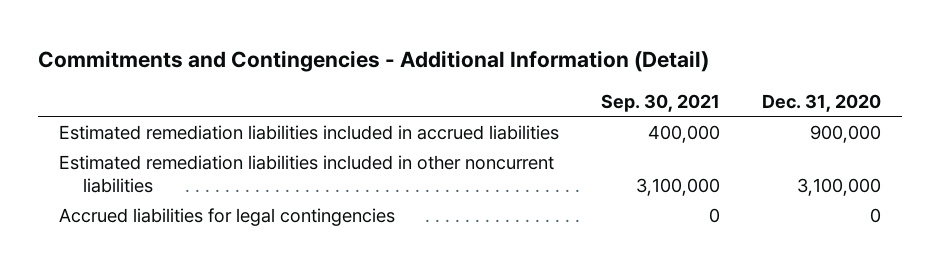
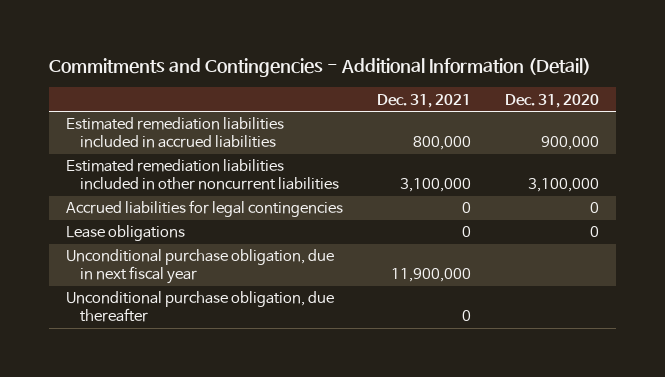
- | Sep. 30, 2021 | Dec. 31, 2020
+ | Dec. 31, 2021 | Dec. 31, 2020
+ Lease obligations | 0 | 0
+ Unconditional purchase obligation, due in next fiscal year | 11,900,000 |
+ Unconditional purchase obligation, due thereafter | 0 |

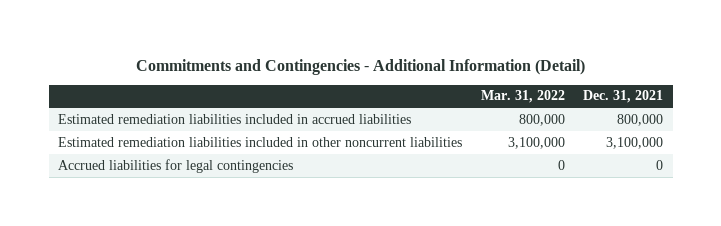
- | Dec. 31, 2021 | Dec. 31, 2020
+ | Mar. 31, 2022 | Dec. 31, 2021
- Lease obligations | 0 | 0
- Unconditional purchase obligation, due in next fiscal year | 11,900,000 |
- Unconditional purchase obligation, due thereafter | 0 |

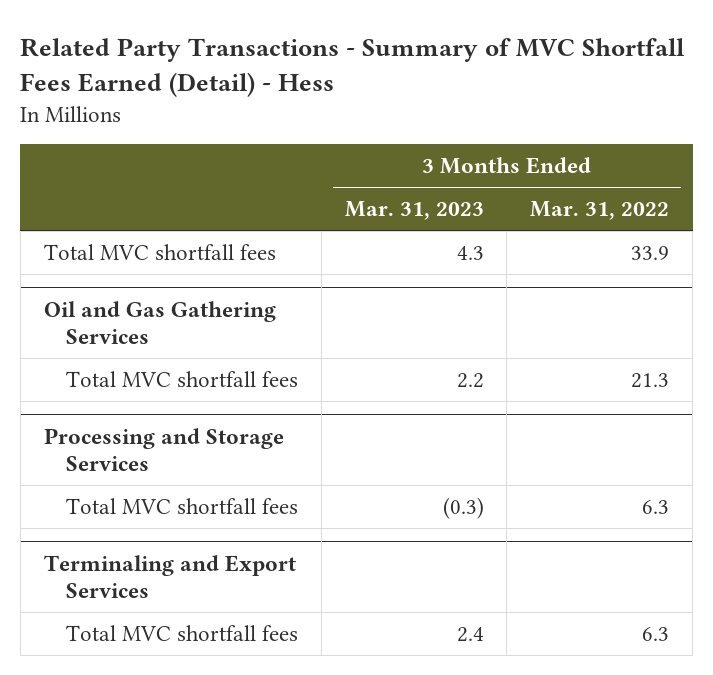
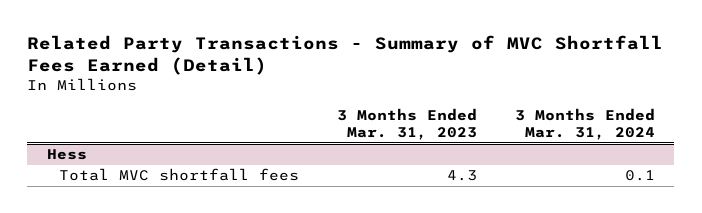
- Related Party Transactions - Summary of MVC Shortfall Fees Earned (Detail) - Hess
+ Related Party Transactions - Summary of MVC Shortfall Fees Earned (Detail)
- | 3 Months Ended Mar. 31, 2023 | 3 Months Ended Mar. 31, 2022
+ | 3 Months Ended Mar. 31, 2023 | 3 Months Ended Mar. 31, 2024
+ Hess
- Oil and Gas Gathering Services
- Total MVC shortfall fees | 2.2 | 21.3
- Processing and Storage Services
- Total MVC shortfall fees | (0.3) | 6.3
- Terminaling and Export Services
- Total MVC shortfall fees | 2.4 | 6.3

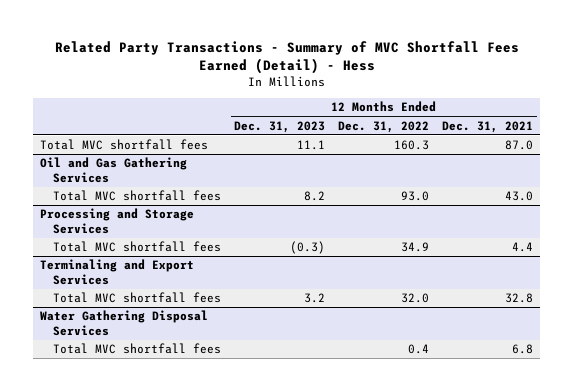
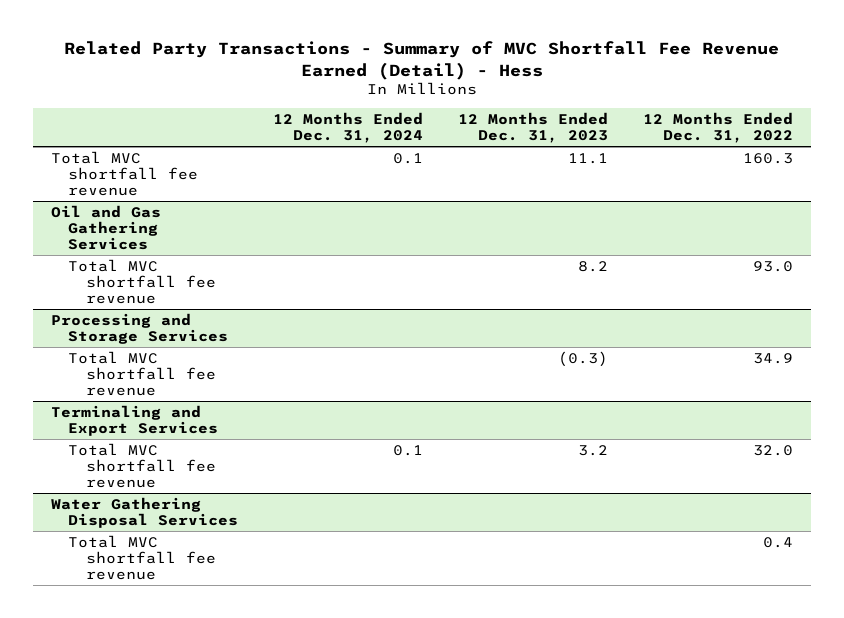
- Related Party Transactions - Summary of MVC Shortfall Fees Earned (Detail) - Hess
+ Related Party Transactions - Summary of MVC Shortfall Fee Revenue Earned (Detail) - Hess
- | 12 Months Ended Dec. 31, 2023 | 12 Months Ended Dec. 31, 2022 | 12 Months Ended Dec. 31, 2021
+ | 12 Months Ended Dec. 31, 2024 | 12 Months Ended Dec. 31, 2023 | 12 Months Ended Dec. 31, 2022
- Total MVC shortfall fees | 11.1 | 160.3 | 87.0
+ Total MVC shortfall fee revenue | 0.1 | 11.1 | 160.3
@ Oil and Gas Gathering Services
- Total MVC shortfall fees | 8.2 | 93.0 | 43.0
+ Total MVC shortfall fee revenue | | 8.2 | 93.0
@ Processing and Storage Services
- Total MVC shortfall fees | (0.3) | 34.9 | 4.4
+ Total MVC shortfall fee revenue | | (0.3) | 34.9
@ Terminaling and Export Services
- Total MVC shortfall fees | 3.2 | 32.0 | 32.8
+ Total MVC shortfall fee revenue | 0.1 | 3.2 | 32.0
@ Water Gathering Disposal Services
- Total MVC shortfall fees | | 0.4 | 6.8
+ Total MVC shortfall fee revenue | | | 0.4

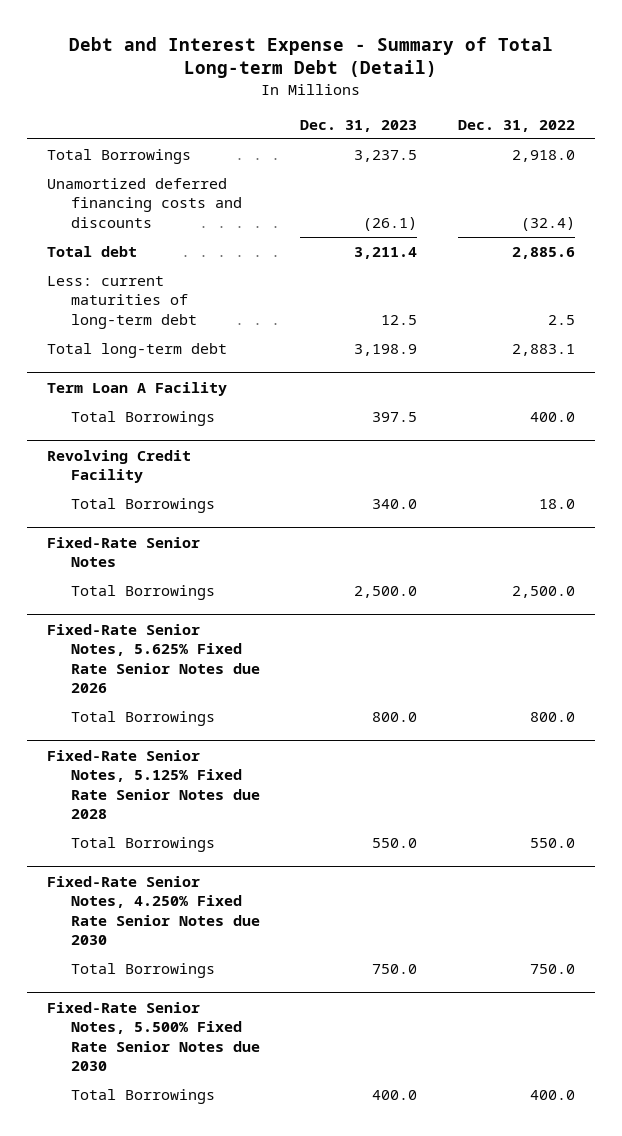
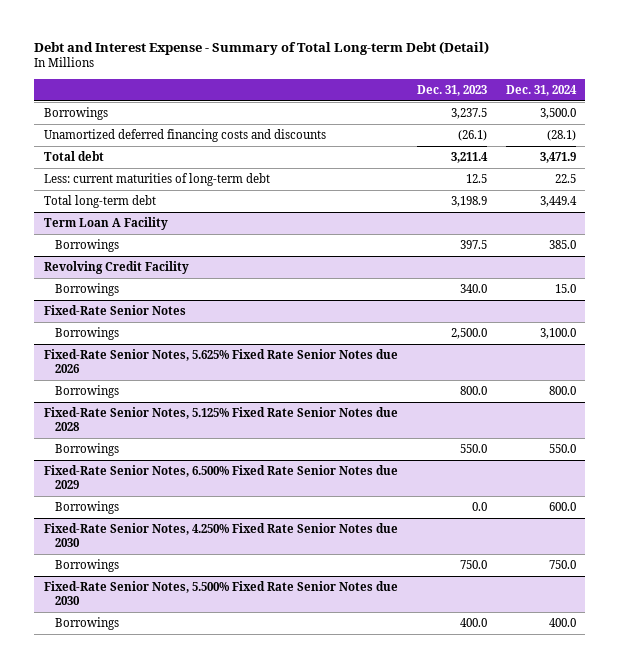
- | Dec. 31, 2023 | Dec. 31, 2022
+ | Dec. 31, 2023 | Dec. 31, 2024
- Total Borrowings | 3,237.5 | 2,918.0
+ Borrowings | 3,237.5 | 3,500.0
@ Term Loan A Facility
- Total Borrowings | 397.5 | 400.0
+ Borrowings | 397.5 | 385.0
@ Revolving Credit Facility
- Total Borrowings | 340.0 | 18.0
+ Borrowings | 340.0 | 15.0
@ Fixed-Rate Senior Notes
- Total Borrowings | 2,500.0 | 2,500.0
+ Borrowings | 2,500.0 | 3,100.0
@ Fixed-Rate Senior Notes, 5.625% Fixed Rate Senior Notes due 2026
- Total Borrowings | 800.0 | 800.0
+ Borrowings | 800.0 | 800.0
@ Fixed-Rate Senior Notes, 5.125% Fixed Rate Senior Notes due 2028
- Total Borrowings | 550.0 | 550.0
+ Borrowings | 550.0 | 550.0
+ Fixed-Rate Senior Notes, 6.500% Fixed Rate Senior Notes due 2029
+ Borrowings | 0.0 | 600.0
@ Fixed-Rate Senior Notes, 4.250% Fixed Rate Senior Notes due 2030
- Total Borrowings | 750.0 | 750.0
+ Borrowings | 750.0 | 750.0
@ Fixed-Rate Senior Notes, 5.500% Fixed Rate Senior Notes due 2030
- Total Borrowings | 400.0 | 400.0
+ Borrowings | 400.0 | 400.0

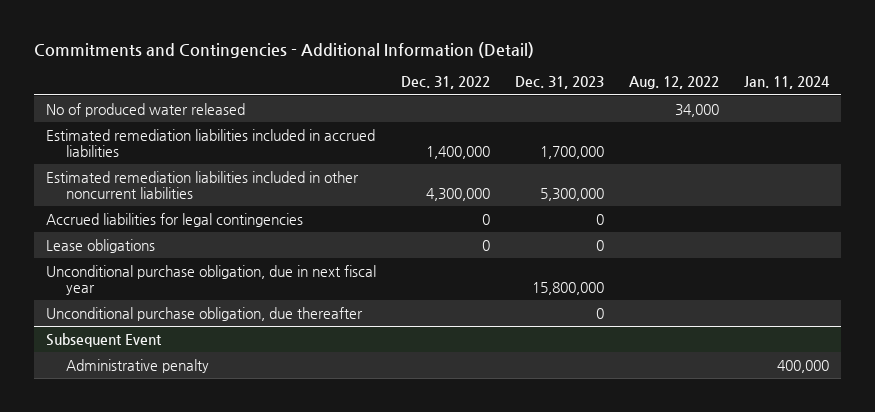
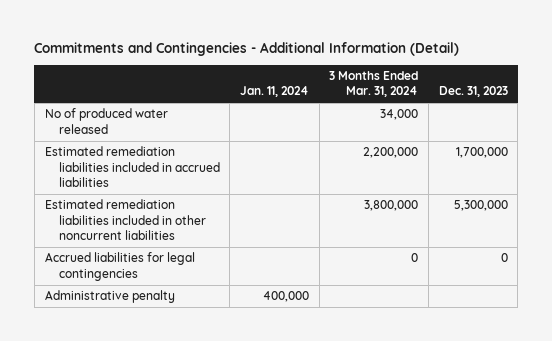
- | Dec. 31, 2022 | Dec. 31, 2023 | Aug. 12, 2022 | Jan. 11, 2024
+ | Jan. 11, 2024 | 3 Months Ended Mar. 31, 2024 | Dec. 31, 2023
- Lease obligations | 0 | 0 | |
- Unconditional purchase obligation, due in next fiscal year | | 15,800,000 | |
- Unconditional purchase obligation, due thereafter | | 0 | |
- Subsequent Event

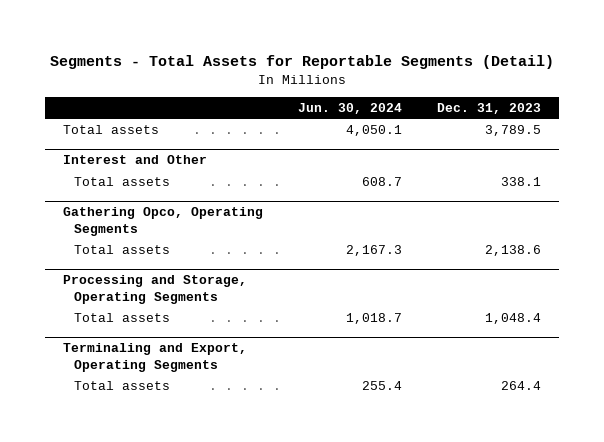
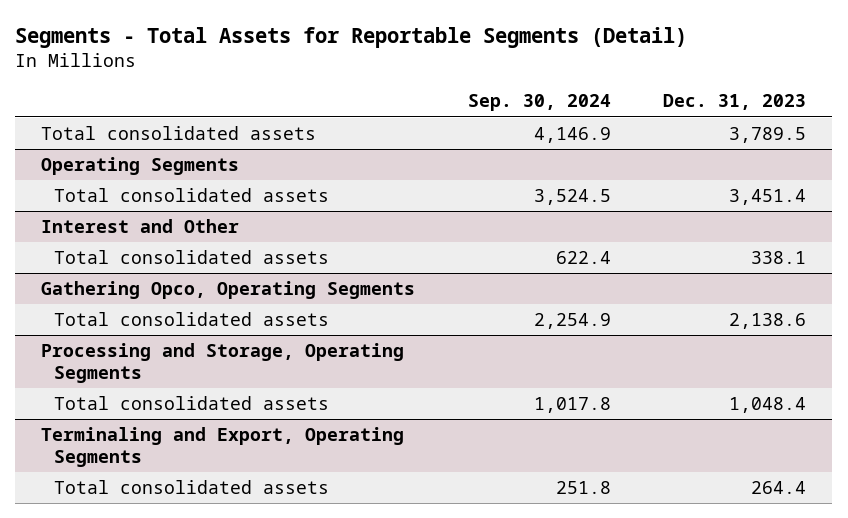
- | Jun. 30, 2024 | Dec. 31, 2023
+ | Sep. 30, 2024 | Dec. 31, 2023
- Total assets | 4,050.1 | 3,789.5
+ Total consolidated assets | 4,146.9 | 3,789.5
+ Operating Segments
+ Total consolidated assets | 3,524.5 | 3,451.4
@ Interest and Other
- Total assets | 608.7 | 338.1
+ Total consolidated assets | 622.4 | 338.1
@ Gathering Opco, Operating Segments
- Total assets | 2,167.3 | 2,138.6
+ Total consolidated assets | 2,254.9 | 2,138.6
@ Processing and Storage, Operating Segments
- Total assets | 1,018.7 | 1,048.4
+ Total consolidated assets | 1,017.8 | 1,048.4
@ Terminaling and Export, Operating Segments
- Total assets | 255.4 | 264.4
+ Total consolidated assets | 251.8 | 264.4

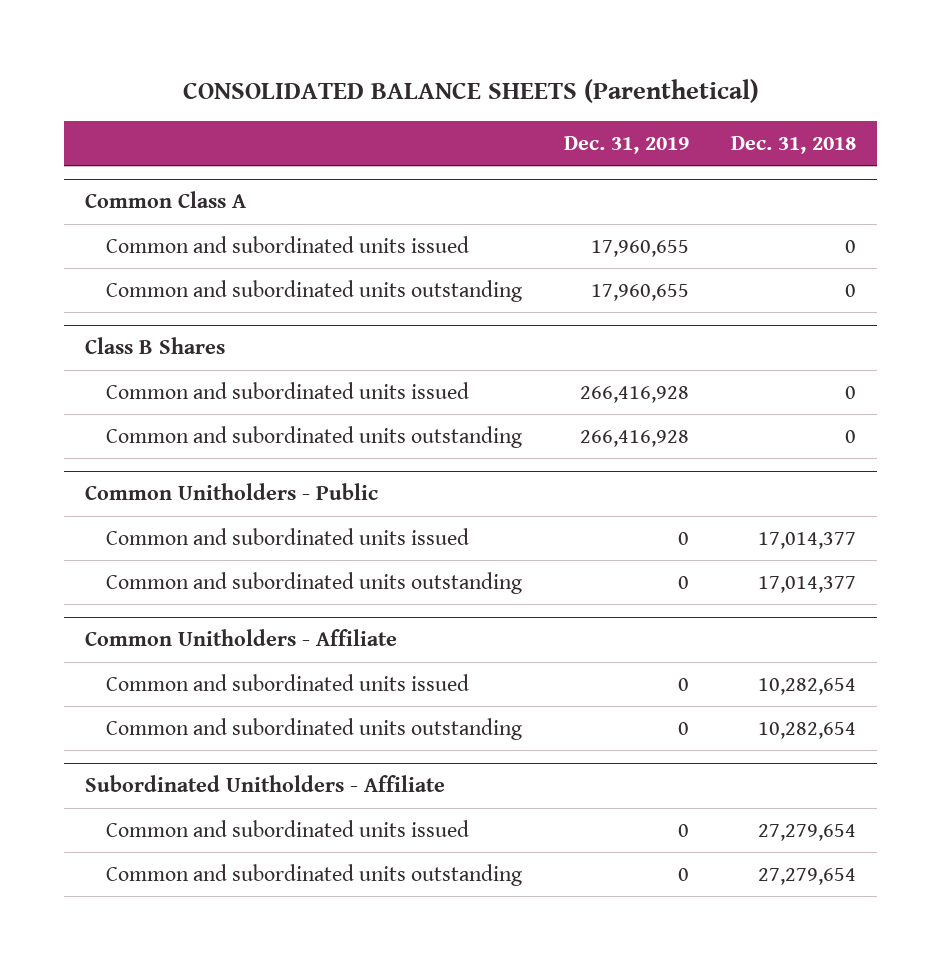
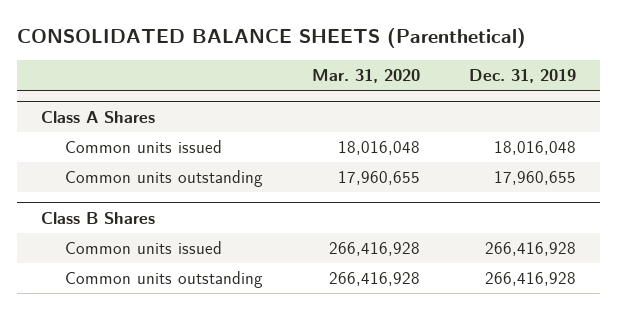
- | Dec. 31, 2019 | Dec. 31, 2018
+ | Mar. 31, 2020 | Dec. 31, 2019
- Common Class A
- Common and subordinated units issued | 17,960,655 | 0
- Common and subordinated units outstanding | 17,960,655 | 0
+ Class A Shares
+ Common units issued | 18,016,048 | 18,016,048
+ Common units outstanding | 17,960,655 | 17,960,655
@ Class B Shares
- Common and subordinated units issued | 266,416,928 | 0
- Common and subordinated units outstanding | 266,416,928 | 0
- Common Unitholders - Public
- Common and subordinated units issued | 0 | 17,014,377
- Common and subordinated units outstanding | 0 | 17,014,377
- Common Unitholders - Affiliate
- Common and subordinated units issued | 0 | 10,282,654
- Common and subordinated units outstanding | 0 | 10,282,654
- Subordinated Unitholders - Affiliate
- Common and subordinated units issued | 0 | 27,279,654
- Common and subordinated units outstanding | 0 | 27,279,654
@ Class B Shares
+ Common units issued | 266,416,928 | 266,416,928
+ Common units outstanding | 266,416,928 | 266,416,928

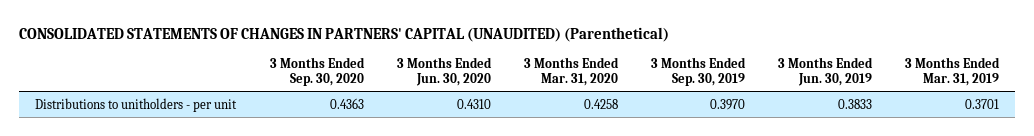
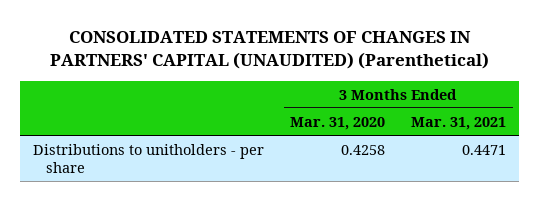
- | 3 Months Ended Sep. 30, 2020 | 3 Months Ended Jun. 30, 2020 | 3 Months Ended Mar. 31, 2020 | 3 Months Ended Sep. 30, 2019 | 3 Months Ended Jun. 30, 2019 | 3 Months Ended Mar. 31, 2019
+ | 3 Months Ended Mar. 31, 2020 | 3 Months Ended Mar. 31, 2021
- Distributions to unitholders - per unit | 0.4363 | 0.4310 | 0.4258 | 0.3970 | 0.3833 | 0.3701
+ Distributions to unitholders - per share | 0.4258 | 0.4471

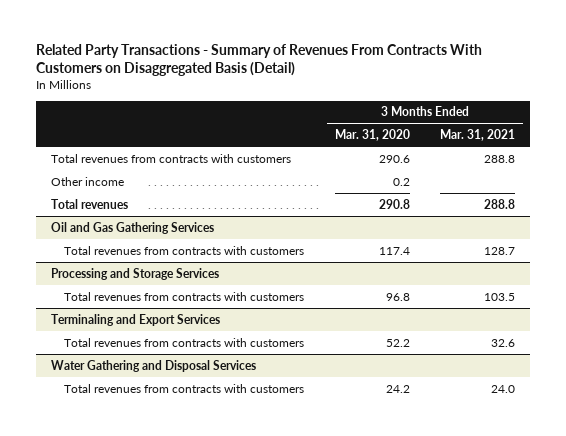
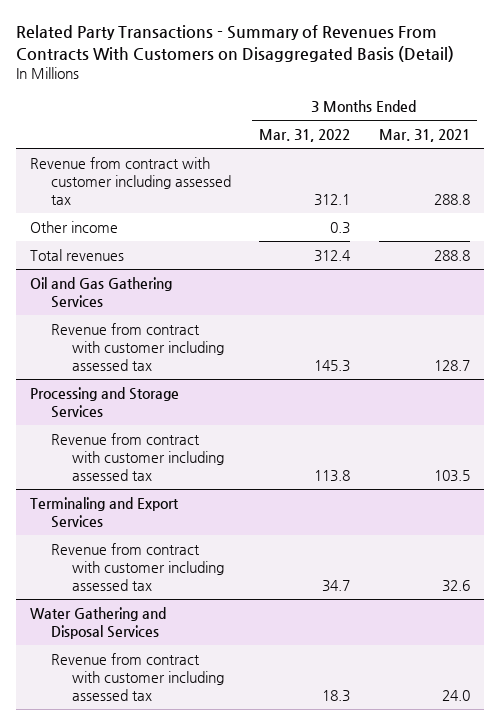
- | 3 Months Ended Mar. 31, 2020 | 3 Months Ended Mar. 31, 2021
+ | 3 Months Ended Mar. 31, 2022 | 3 Months Ended Mar. 31, 2021
- Total revenues from contracts with customers | 290.6 | 288.8
+ Revenue from contract with customer including assessed tax | 312.1 | 288.8
@ Oil and Gas Gathering Services
- Total revenues from contracts with customers | 117.4 | 128.7
+ Revenue from contract with customer including assessed tax | 145.3 | 128.7
@ Processing and Storage Services
- Total revenues from contracts with customers | 96.8 | 103.5
+ Revenue from contract with customer including assessed tax | 113.8 | 103.5
@ Terminaling and Export Services
- Total revenues from contracts with customers | 52.2 | 32.6
+ Revenue from contract with customer including assessed tax | 34.7 | 32.6
@ Water Gathering and Disposal Services
- Total revenues from contracts with customers | 24.2 | 24.0
+ Revenue from contract with customer including assessed tax | 18.3 | 24.0

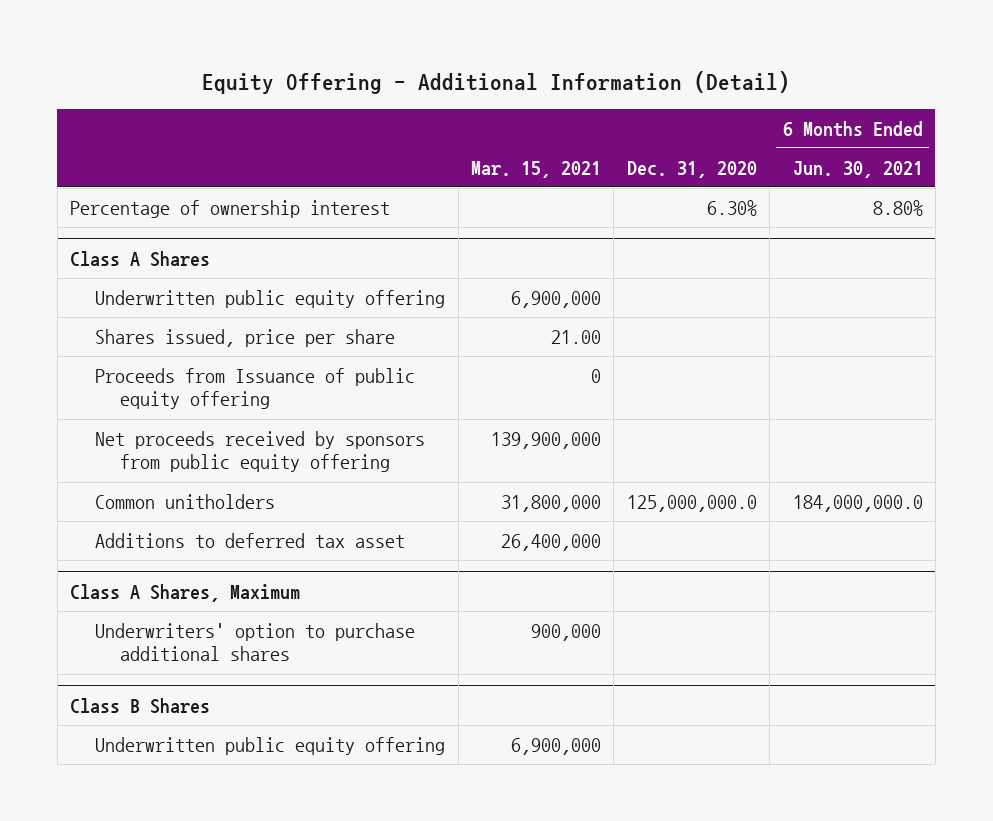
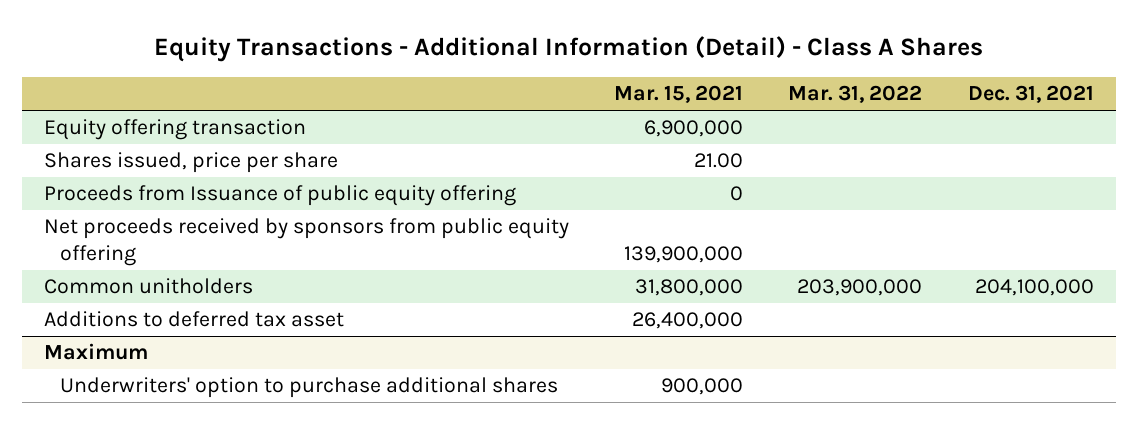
- Equity Offering - Additional Information (Detail)
+ Equity Transactions - Additional Information (Detail) - Class A Shares
- | Mar. 15, 2021 | Dec. 31, 2020 | 6 Months Ended Jun. 30, 2021
+ | Mar. 15, 2021 | Mar. 31, 2022 | Dec. 31, 2021
- Percentage of ownership interest | | 6.30% | 8.80%
- Class A Shares
- Underwritten public equity offering | 6,900,000 | |
+ Equity offering transaction | 6,900,000 | |
- Class A Shares, Maximum
+ Maximum
- Class B Shares
- Underwritten public equity offering | 6,900,000 | |

